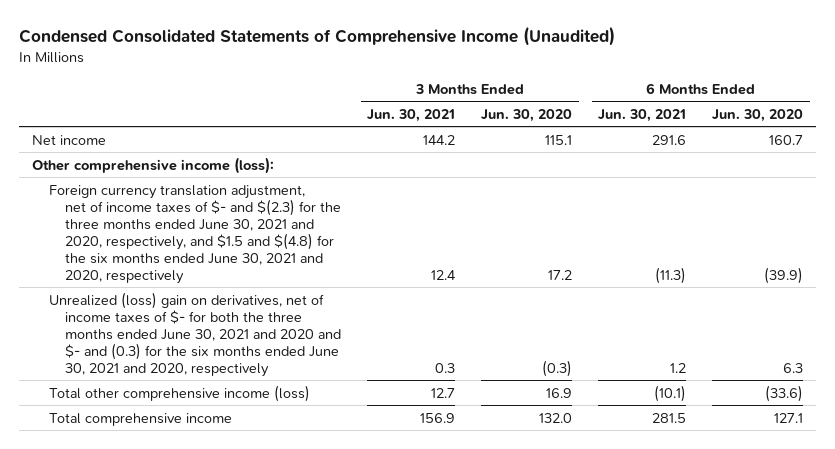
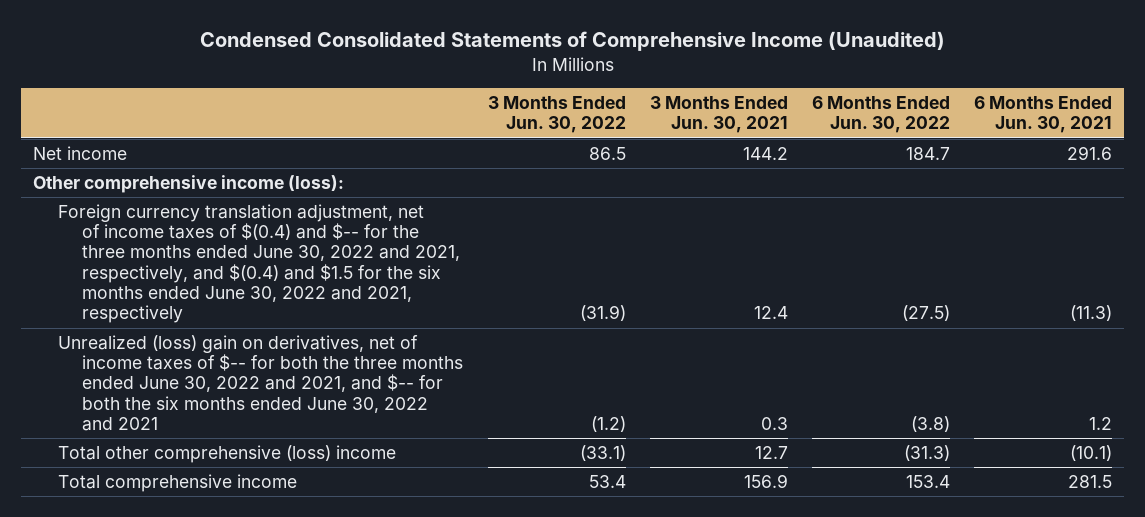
- | 3 Months Ended Jun. 30, 2021 | 3 Months Ended Jun. 30, 2020 | 6 Months Ended Jun. 30, 2021 | 6 Months Ended Jun. 30, 2020
+ | 3 Months Ended Jun. 30, 2022 | 3 Months Ended Jun. 30, 2021 | 6 Months Ended Jun. 30, 2022 | 6 Months Ended Jun. 30, 2021
- Foreign currency translation adjustment, net of income taxes of $- and $(2.3) for the three months ended June 30, 2021 and 2020, respectively, and $1.5 and $(4.8) for the six months ended June 30, 2021 and 2020, respectively | 12.4 | 17.2 | (11.3) | (39.9)
- Unrealized (loss) gain on derivatives, net of income taxes of $- for both the three months ended June 30, 2021 and 2020 and $- and (0.3) for the six months ended June 30, 2021 and 2020, respectively | 0.3 | (0.3) | 1.2 | 6.3
- Total other comprehensive income (loss) | 12.7 | 16.9 | (10.1) | (33.6)
+ Foreign currency translation adjustment, net of income taxes of $(0.4) and $-- for the three months ended June 30, 2022 and 2021, respectively, and $(0.4) and $1.5 for the six months ended June 30, 2022 and 2021, respectively | (31.9) | 12.4 | (27.5) | (11.3)
+ Unrealized (loss) gain on derivatives, net of income taxes of $-- for both the three months ended June 30, 2022 and 2021, and $-- for both the six months ended June 30, 2022 and 2021 | (1.2) | 0.3 | (3.8) | 1.2
+ Total other comprehensive (loss) income | (33.1) | 12.7 | (31.3) | (10.1)

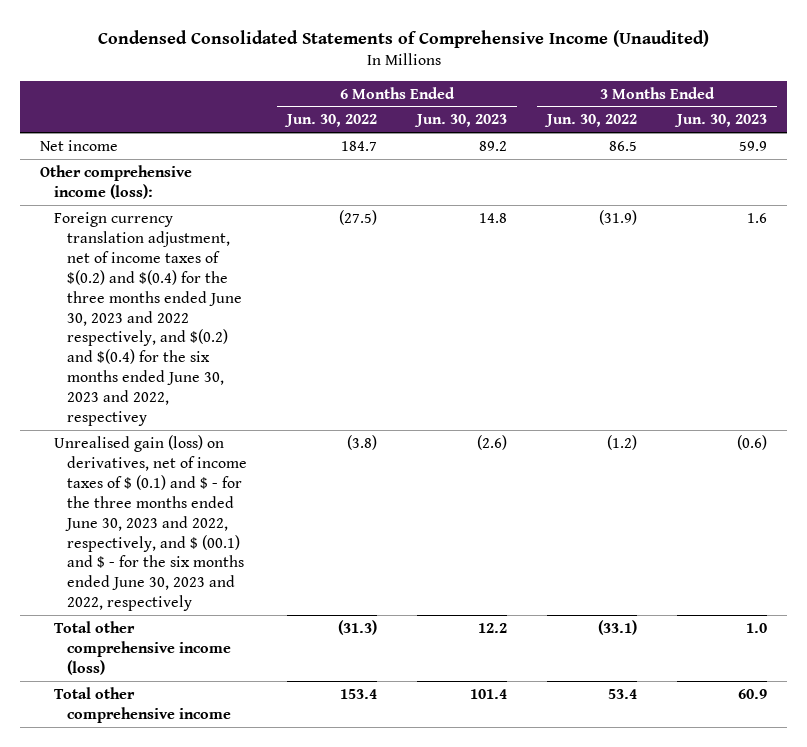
- | 3 Months Ended Jun. 30, 2022 | 3 Months Ended Jun. 30, 2021 | 6 Months Ended Jun. 30, 2022 | 6 Months Ended Jun. 30, 2021
+ | 6 Months Ended Jun. 30, 2022 | 6 Months Ended Jun. 30, 2023 | 3 Months Ended Jun. 30, 2022 | 3 Months Ended Jun. 30, 2023
- Foreign currency translation adjustment, net of income taxes of $(0.4) and $-- for the three months ended June 30, 2022 and 2021, respectively, and $(0.4) and $1.5 for the six months ended June 30, 2022 and 2021, respectively | (31.9) | 12.4 | (27.5) | (11.3)
- Unrealized (loss) gain on derivatives, net of income taxes of $-- for both the three months ended June 30, 2022 and 2021, and $-- for both the six months ended June 30, 2022 and 2021 | (1.2) | 0.3 | (3.8) | 1.2
- Total other comprehensive (loss) income | (33.1) | 12.7 | (31.3) | (10.1)
- Total comprehensive income | 53.4 | 156.9 | 153.4 | 281.5
+ Foreign currency translation adjustment, net of income taxes of $(0.2) and $(0.4) for the three months ended June 30, 2023 and 2022 respectively, and $(0.2) and $(0.4) for the six months ended June 30, 2023 and 2022, respectivey | (27.5) | 14.8 | (31.9) | 1.6
+ Unrealised gain (loss) on derivatives, net of income taxes of $ (0.1) and $ - for the three months ended June 30, 2023 and 2022, respectively, and $ (00.1) and $ - for the six months ended June 30, 2023 and 2022, respectively | (3.8) | (2.6) | (1.2) | (0.6)
+ Total other comprehensive income (loss) | (31.3) | 12.2 | (33.1) | 1.0
+ Total other comprehensive income | 153.4 | 101.4 | 53.4 | 60.9

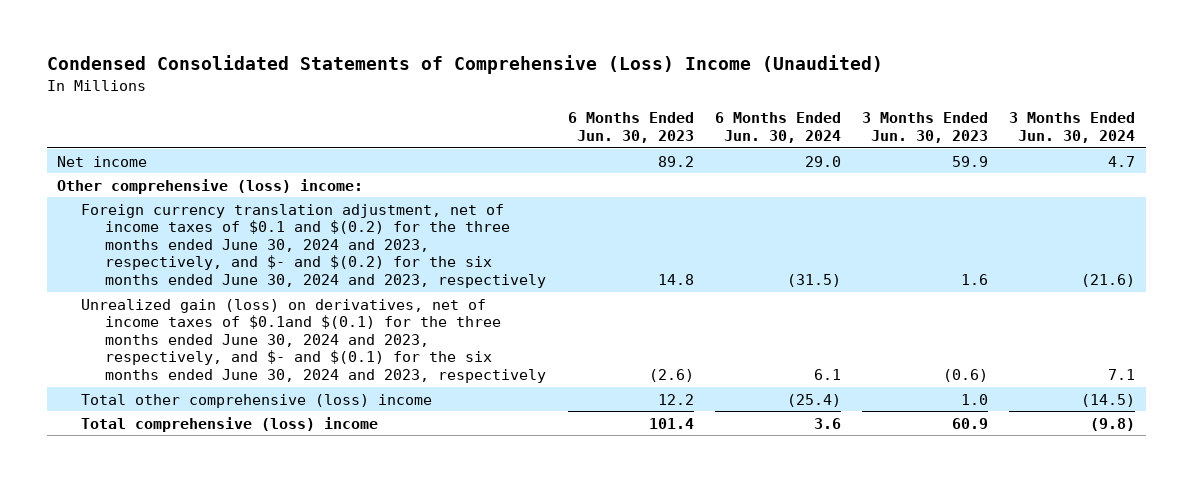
- Condensed Consolidated Statements of Comprehensive Income (Unaudited)
+ Condensed Consolidated Statements of Comprehensive (Loss) Income (Unaudited)
- | 6 Months Ended Jun. 30, 2022 | 6 Months Ended Jun. 30, 2023 | 3 Months Ended Jun. 30, 2022 | 3 Months Ended Jun. 30, 2023
+ | 6 Months Ended Jun. 30, 2023 | 6 Months Ended Jun. 30, 2024 | 3 Months Ended Jun. 30, 2023 | 3 Months Ended Jun. 30, 2024
- Other comprehensive income (loss):
- Foreign currency translation adjustment, net of income taxes of $(0.2) and $(0.4) for the three months ended June 30, 2023 and 2022 respectively, and $(0.2) and $(0.4) for the six months ended June 30, 2023 and 2022, respectivey | (27.5) | 14.8 | (31.9) | 1.6
- Unrealised gain (loss) on derivatives, net of income taxes of $ (0.1) and $ - for the three months ended June 30, 2023 and 2022, respectively, and $ (00.1) and $ - for the six months ended June 30, 2023 and 2022, respectively | (3.8) | (2.6) | (1.2) | (0.6)
- Total other comprehensive income (loss) | (31.3) | 12.2 | (33.1) | 1.0
- Total other comprehensive income | 153.4 | 101.4 | 53.4 | 60.9
+ Other comprehensive (loss) income:
+ Foreign currency translation adjustment, net of income taxes of $0.1 and $(0.2) for the three months ended June 30, 2024 and 2023, respectively, and $- and $(0.2) for the six months ended June 30, 2024 and 2023, respectively | 14.8 | (31.5) | 1.6 | (21.6)
+ Unrealized gain (loss) on derivatives, net of income taxes of $0.1and $(0.1) for the three months ended June 30, 2024 and 2023, respectively, and $- and $(0.1) for the six months ended June 30, 2024 and 2023, respectively | (2.6) | 6.1 | (0.6) | 7.1
+ Total other comprehensive (loss) income | 12.2 | (25.4) | 1.0 | (14.5)
+ Total comprehensive (loss) income | 101.4 | 3.6 | 60.9 | (9.8)

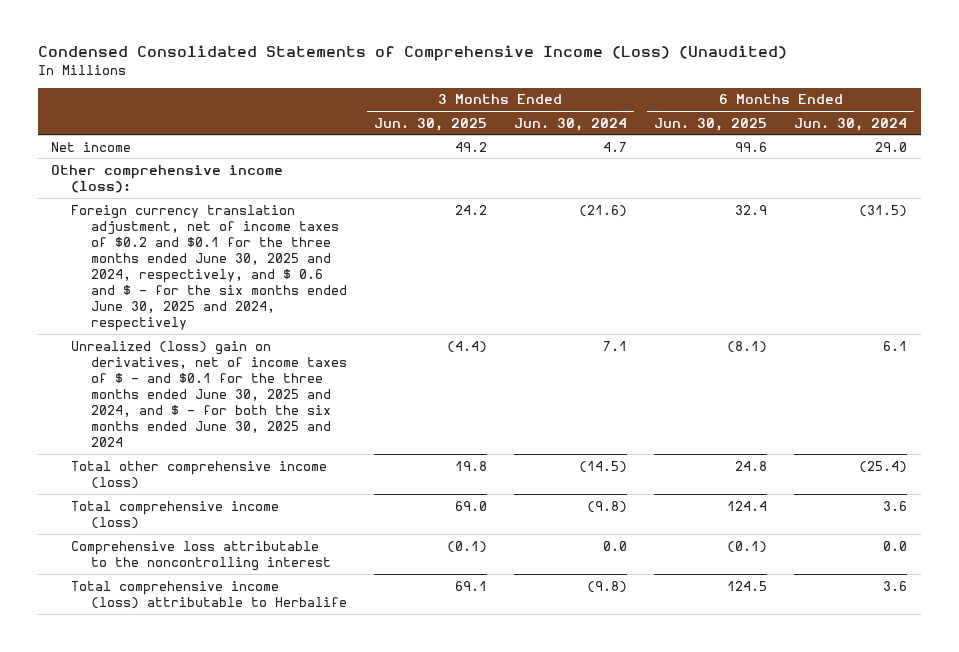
- Condensed Consolidated Statements of Comprehensive (Loss) Income (Unaudited)
+ Condensed Consolidated Statements of Comprehensive Income (Loss) (Unaudited)
- | 6 Months Ended Jun. 30, 2023 | 6 Months Ended Jun. 30, 2024 | 3 Months Ended Jun. 30, 2023 | 3 Months Ended Jun. 30, 2024
+ | 3 Months Ended Jun. 30, 2025 | 3 Months Ended Jun. 30, 2024 | 6 Months Ended Jun. 30, 2025 | 6 Months Ended Jun. 30, 2024
- Other comprehensive (loss) income:
- Foreign currency translation adjustment, net of income taxes of $0.1 and $(0.2) for the three months ended June 30, 2024 and 2023, respectively, and $- and $(0.2) for the six months ended June 30, 2024 and 2023, respectively | 14.8 | (31.5) | 1.6 | (21.6)
- Unrealized gain (loss) on derivatives, net of income taxes of $0.1and $(0.1) for the three months ended June 30, 2024 and 2023, respectively, and $- and $(0.1) for the six months ended June 30, 2024 and 2023, respectively | (2.6) | 6.1 | (0.6) | 7.1
- Total other comprehensive (loss) income | 12.2 | (25.4) | 1.0 | (14.5)
- Total comprehensive (loss) income | 101.4 | 3.6 | 60.9 | (9.8)
+ Other comprehensive income (loss):
+ Foreign currency translation adjustment, net of income taxes of $0.2 and $0.1 for the three months ended June 30, 2025 and 2024, respectively, and $ 0.6 and $ - for the six months ended June 30, 2025 and 2024, respectively | 24.2 | (21.6) | 32.9 | (31.5)
+ Unrealized (loss) gain on derivatives, net of income taxes of $ - and $0.1 for the three months ended June 30, 2025 and 2024, and $ - for both the six months ended June 30, 2025 and 2024 | (4.4) | 7.1 | (8.1) | 6.1
+ Total other comprehensive income (loss) | 19.8 | (14.5) | 24.8 | (25.4)
+ Total comprehensive income (loss) | 69.0 | (9.8) | 124.4 | 3.6
+ Comprehensive loss attributable to the noncontrolling interest | (0.1) | 0.0 | (0.1) | 0.0
+ Total comprehensive income (loss) attributable to Herbalife | 69.1 | (9.8) | 124.5 | 3.6

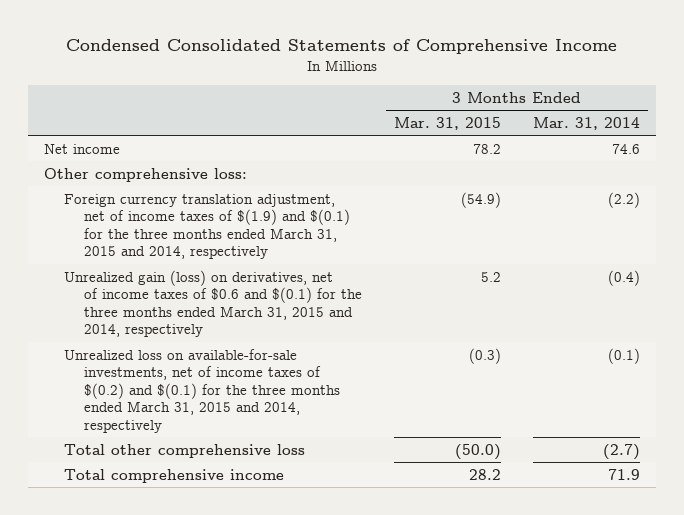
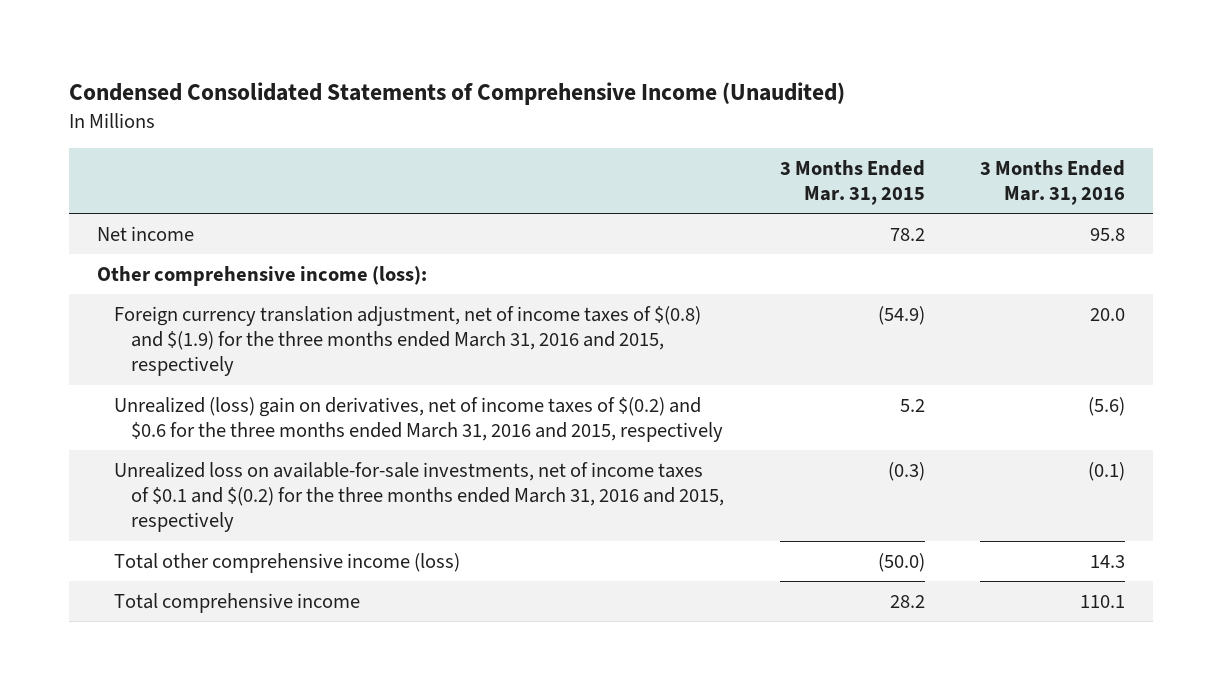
- Condensed Consolidated Statements of Comprehensive Income
+ Condensed Consolidated Statements of Comprehensive Income (Unaudited)
- | 3 Months Ended Mar. 31, 2015 | 3 Months Ended Mar. 31, 2014
+ | 3 Months Ended Mar. 31, 2015 | 3 Months Ended Mar. 31, 2016
- Other comprehensive loss:
- Foreign currency translation adjustment, net of income taxes of $(1.9) and $(0.1) for the three months ended March 31, 2015 and 2014, respectively | (54.9) | (2.2)
- Unrealized gain (loss) on derivatives, net of income taxes of $0.6 and $(0.1) for the three months ended March 31, 2015 and 2014, respectively | 5.2 | (0.4)
- Unrealized loss on available-for-sale investments, net of income taxes of $(0.2) and $(0.1) for the three months ended March 31, 2015 and 2014, respectively | (0.3) | (0.1)
- Total other comprehensive loss | (50.0) | (2.7)
+ Other comprehensive income (loss):
+ Foreign currency translation adjustment, net of income taxes of $(0.8) and $(1.9) for the three months ended March 31, 2016 and 2015, respectively | (54.9) | 20.0
+ Unrealized (loss) gain on derivatives, net of income taxes of $(0.2) and $0.6 for the three months ended March 31, 2016 and 2015, respectively | 5.2 | (5.6)
+ Unrealized loss on available-for-sale investments, net of income taxes of $0.1 and $(0.2) for the three months ended March 31, 2016 and 2015, respectively | (0.3) | (0.1)
+ Total other comprehensive income (loss) | (50.0) | 14.3

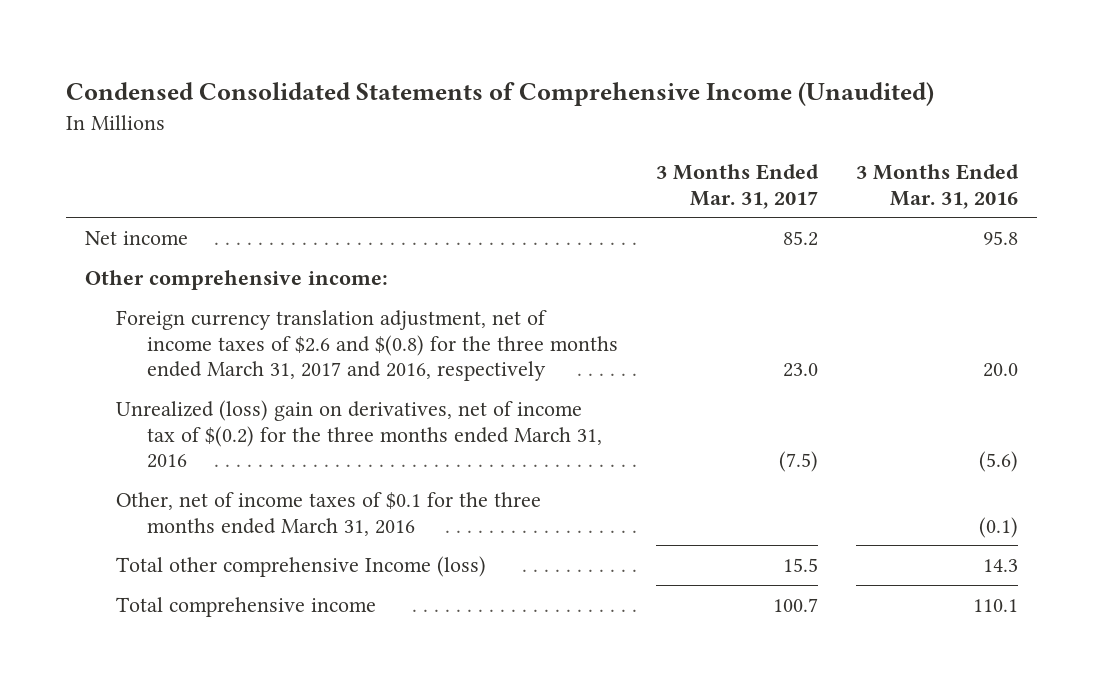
- | 3 Months Ended Mar. 31, 2015 | 3 Months Ended Mar. 31, 2016
+ | 3 Months Ended Mar. 31, 2017 | 3 Months Ended Mar. 31, 2016
- Other comprehensive income (loss):
- Foreign currency translation adjustment, net of income taxes of $(0.8) and $(1.9) for the three months ended March 31, 2016 and 2015, respectively | (54.9) | 20.0
- Unrealized (loss) gain on derivatives, net of income taxes of $(0.2) and $0.6 for the three months ended March 31, 2016 and 2015, respectively | 5.2 | (5.6)
- Unrealized loss on available-for-sale investments, net of income taxes of $0.1 and $(0.2) for the three months ended March 31, 2016 and 2015, respectively | (0.3) | (0.1)
- Total other comprehensive income (loss) | (50.0) | 14.3
+ Other comprehensive income:
+ Foreign currency translation adjustment, net of income taxes of $2.6 and $(0.8) for the three months ended March 31, 2017 and 2016, respectively | 23.0 | 20.0
+ Unrealized (loss) gain on derivatives, net of income tax of $(0.2) for the three months ended March 31, 2016 | (7.5) | (5.6)
+ Other, net of income taxes of $0.1 for the three months ended March 31, 2016 | | (0.1)
+ Total other comprehensive Income (loss) | 15.5 | 14.3

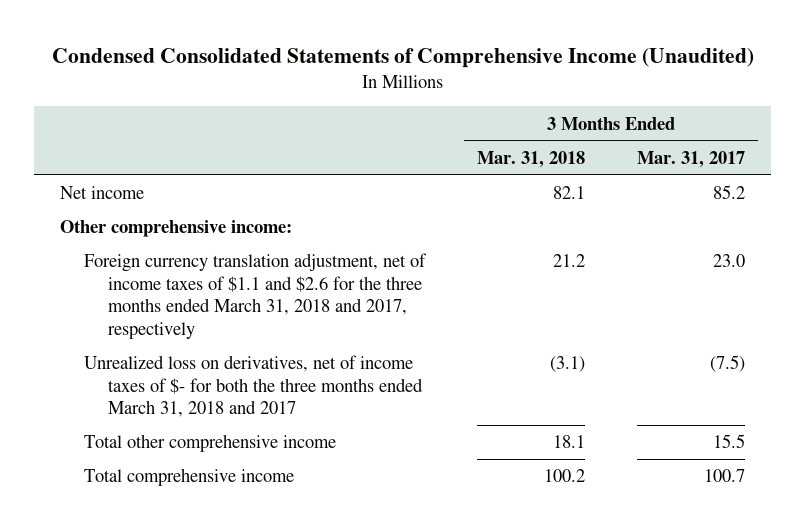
- | 3 Months Ended Mar. 31, 2017 | 3 Months Ended Mar. 31, 2016
+ | 3 Months Ended Mar. 31, 2018 | 3 Months Ended Mar. 31, 2017
- Foreign currency translation adjustment, net of income taxes of $2.6 and $(0.8) for the three months ended March 31, 2017 and 2016, respectively | 23.0 | 20.0
- Unrealized (loss) gain on derivatives, net of income tax of $(0.2) for the three months ended March 31, 2016 | (7.5) | (5.6)
- Other, net of income taxes of $0.1 for the three months ended March 31, 2016 | | (0.1)
- Total other comprehensive Income (loss) | 15.5 | 14.3
+ Foreign currency translation adjustment, net of income taxes of $1.1 and $2.6 for the three months ended March 31, 2018 and 2017, respectively | 21.2 | 23.0
+ Unrealized loss on derivatives, net of income taxes of $- for both the three months ended March 31, 2018 and 2017 | (3.1) | (7.5)
+ Total other comprehensive income | 18.1 | 15.5

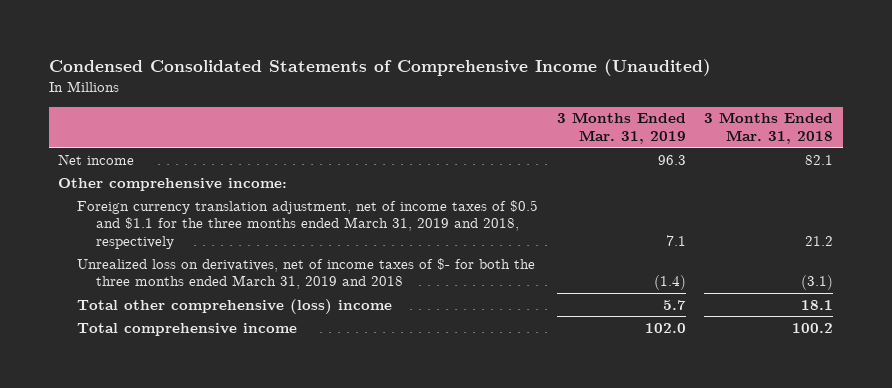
- | 3 Months Ended Mar. 31, 2018 | 3 Months Ended Mar. 31, 2017
+ | 3 Months Ended Mar. 31, 2019 | 3 Months Ended Mar. 31, 2018
- Foreign currency translation adjustment, net of income taxes of $1.1 and $2.6 for the three months ended March 31, 2018 and 2017, respectively | 21.2 | 23.0
- Unrealized loss on derivatives, net of income taxes of $- for both the three months ended March 31, 2018 and 2017 | (3.1) | (7.5)
- Total other comprehensive income | 18.1 | 15.5
+ Foreign currency translation adjustment, net of income taxes of $0.5 and $1.1 for the three months ended March 31, 2019 and 2018, respectively | 7.1 | 21.2
+ Unrealized loss on derivatives, net of income taxes of $- for both the three months ended March 31, 2019 and 2018 | (1.4) | (3.1)
+ Total other comprehensive (loss) income | 5.7 | 18.1

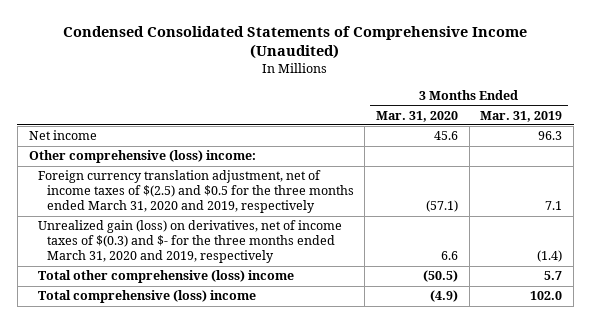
- | 3 Months Ended Mar. 31, 2019 | 3 Months Ended Mar. 31, 2018
+ | 3 Months Ended Mar. 31, 2020 | 3 Months Ended Mar. 31, 2019
- Other comprehensive income:
- Foreign currency translation adjustment, net of income taxes of $0.5 and $1.1 for the three months ended March 31, 2019 and 2018, respectively | 7.1 | 21.2
- Unrealized loss on derivatives, net of income taxes of $- for both the three months ended March 31, 2019 and 2018 | (1.4) | (3.1)
+ Other comprehensive (loss) income:
+ Foreign currency translation adjustment, net of income taxes of $(2.5) and $0.5 for the three months ended March 31, 2020 and 2019, respectively | (57.1) | 7.1
+ Unrealized gain (loss) on derivatives, net of income taxes of $(0.3) and $- for the three months ended March 31, 2020 and 2019, respectively | 6.6 | (1.4)
- Total comprehensive income | 102.0 | 100.2
+ Total comprehensive (loss) income | (4.9) | 102.0

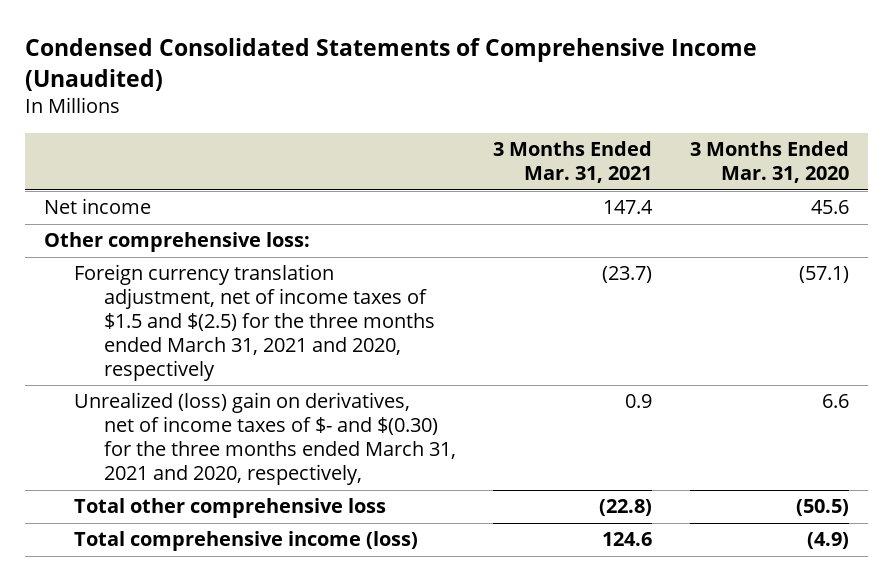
- | 3 Months Ended Mar. 31, 2020 | 3 Months Ended Mar. 31, 2019
+ | 3 Months Ended Mar. 31, 2021 | 3 Months Ended Mar. 31, 2020
- Other comprehensive (loss) income:
- Foreign currency translation adjustment, net of income taxes of $(2.5) and $0.5 for the three months ended March 31, 2020 and 2019, respectively | (57.1) | 7.1
- Unrealized gain (loss) on derivatives, net of income taxes of $(0.3) and $- for the three months ended March 31, 2020 and 2019, respectively | 6.6 | (1.4)
- Total other comprehensive (loss) income | (50.5) | 5.7
- Total comprehensive (loss) income | (4.9) | 102.0
+ Other comprehensive loss:
+ Foreign currency translation adjustment, net of income taxes of $1.5 and $(2.5) for the three months ended March 31, 2021 and 2020, respectively | (23.7) | (57.1)
+ Unrealized (loss) gain on derivatives, net of income taxes of $- and $(0.30) for the three months ended March 31, 2021 and 2020, respectively, | 0.9 | 6.6
+ Total other comprehensive loss | (22.8) | (50.5)
+ Total comprehensive income (loss) | 124.6 | (4.9)

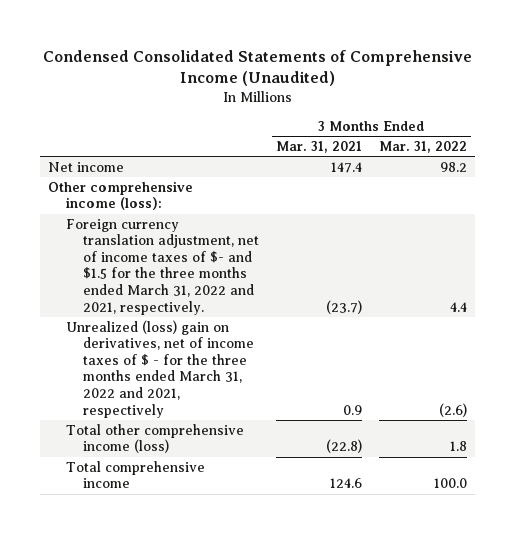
- | 3 Months Ended Mar. 31, 2021 | 3 Months Ended Mar. 31, 2020
+ | 3 Months Ended Mar. 31, 2021 | 3 Months Ended Mar. 31, 2022
- Other comprehensive loss:
- Foreign currency translation adjustment, net of income taxes of $1.5 and $(2.5) for the three months ended March 31, 2021 and 2020, respectively | (23.7) | (57.1)
- Unrealized (loss) gain on derivatives, net of income taxes of $- and $(0.30) for the three months ended March 31, 2021 and 2020, respectively, | 0.9 | 6.6
- Total other comprehensive loss | (22.8) | (50.5)
- Total comprehensive income (loss) | 124.6 | (4.9)
+ Other comprehensive income (loss):
+ Foreign currency translation adjustment, net of income taxes of $- and $1.5 for the three months ended March 31, 2022 and 2021, respectively. | (23.7) | 4.4
+ Unrealized (loss) gain on derivatives, net of income taxes of $ - for the three months ended March 31, 2022 and 2021, respectively | 0.9 | (2.6)
+ Total other comprehensive income (loss) | (22.8) | 1.8
+ Total comprehensive income | 124.6 | 100.0

